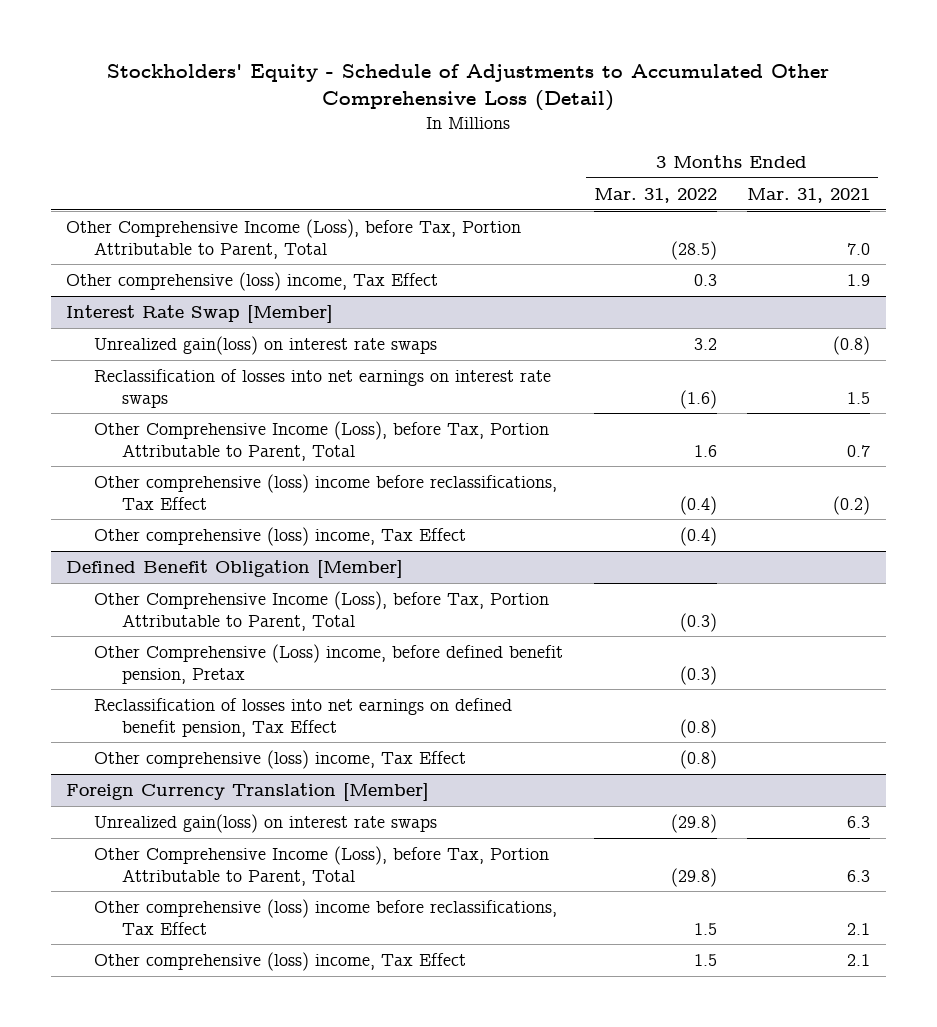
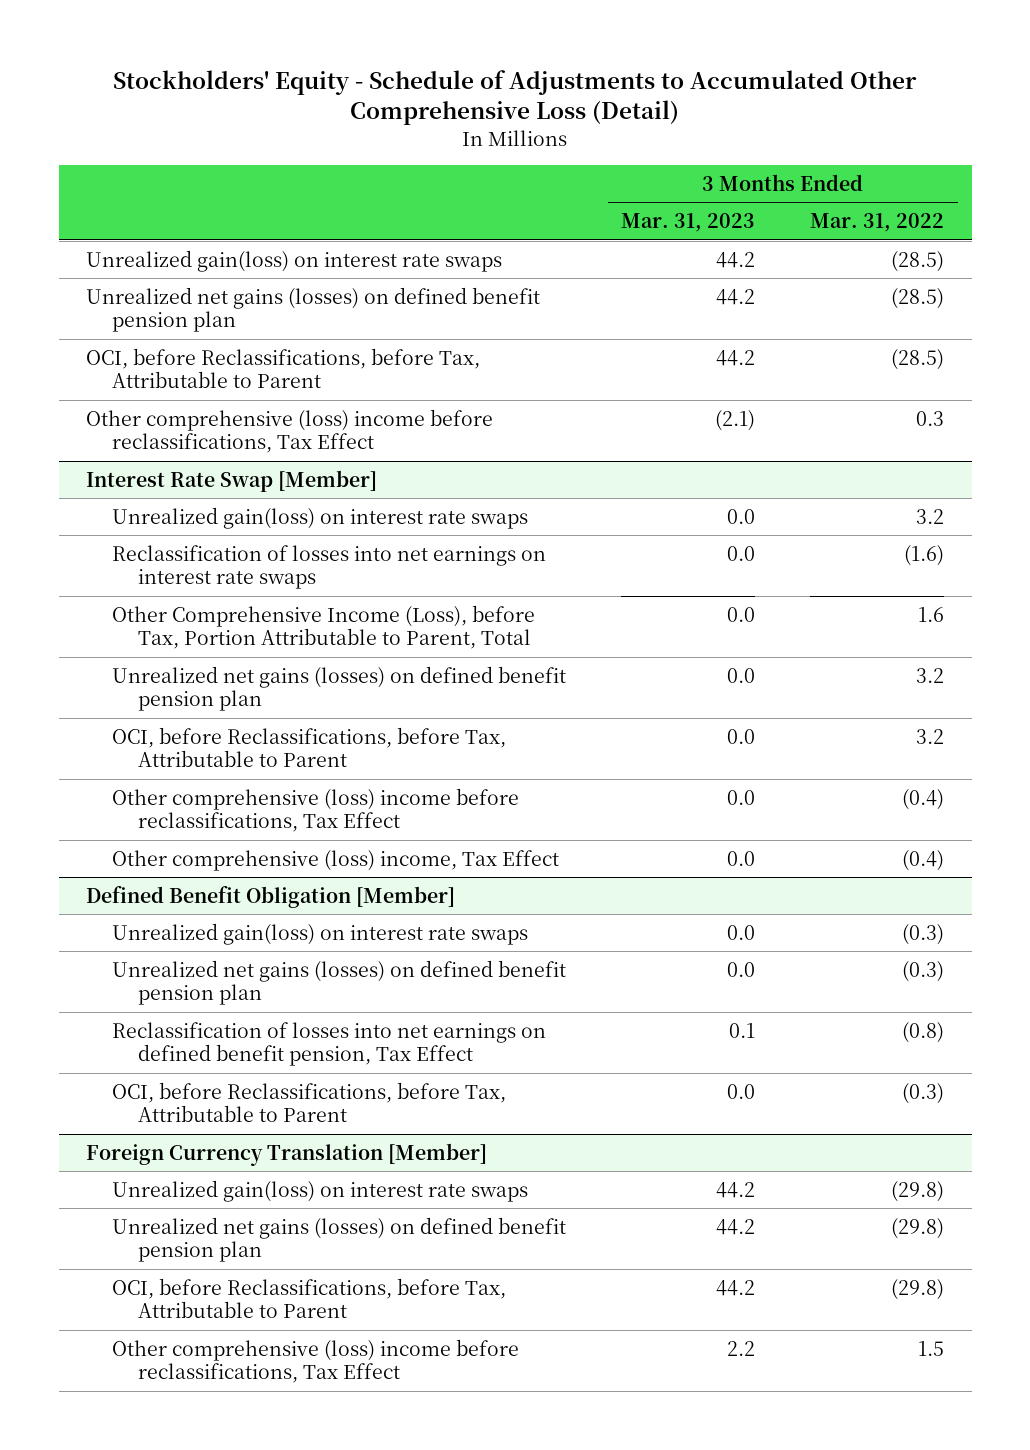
- | 3 Months Ended Mar. 31, 2022 | 3 Months Ended Mar. 31, 2021
+ | 3 Months Ended Mar. 31, 2023 | 3 Months Ended Mar. 31, 2022
- Other Comprehensive Income (Loss), before Tax, Portion Attributable to Parent, Total | (28.5) | 7.0
- Other comprehensive (loss) income, Tax Effect | 0.3 | 1.9
+ Unrealized gain(loss) on interest rate swaps | 44.2 | (28.5)
+ Unrealized net gains (losses) on defined benefit pension plan | 44.2 | (28.5)
+ OCI, before Reclassifications, before Tax, Attributable to Parent | 44.2 | (28.5)
+ Other comprehensive (loss) income before reclassifications, Tax Effect | (2.1) | 0.3
@ Interest Rate Swap [Member]
+ Unrealized net gains (losses) on defined benefit pension plan | 0.0 | 3.2
+ OCI, before Reclassifications, before Tax, Attributable to Parent | 0.0 | 3.2
@ Defined Benefit Obligation [Member]
- Other Comprehensive Income (Loss), before Tax, Portion Attributable to Parent, Total | (0.3) |
- Other Comprehensive (Loss) income, before defined benefit pension, Pretax | (0.3) |
+ Unrealized gain(loss) on interest rate swaps | 0.0 | (0.3)
+ Unrealized net gains (losses) on defined benefit pension plan | 0.0 | (0.3)
- Other comprehensive (loss) income, Tax Effect | (0.8) |
+ OCI, before Reclassifications, before Tax, Attributable to Parent | 0.0 | (0.3)
@ Foreign Currency Translation [Member]
- Other Comprehensive Income (Loss), before Tax, Portion Attributable to Parent, Total | (29.8) | 6.3
+ Unrealized net gains (losses) on defined benefit pension plan | 44.2 | (29.8)
+ OCI, before Reclassifications, before Tax, Attributable to Parent | 44.2 | (29.8)
- Other comprehensive (loss) income, Tax Effect | 1.5 | 2.1

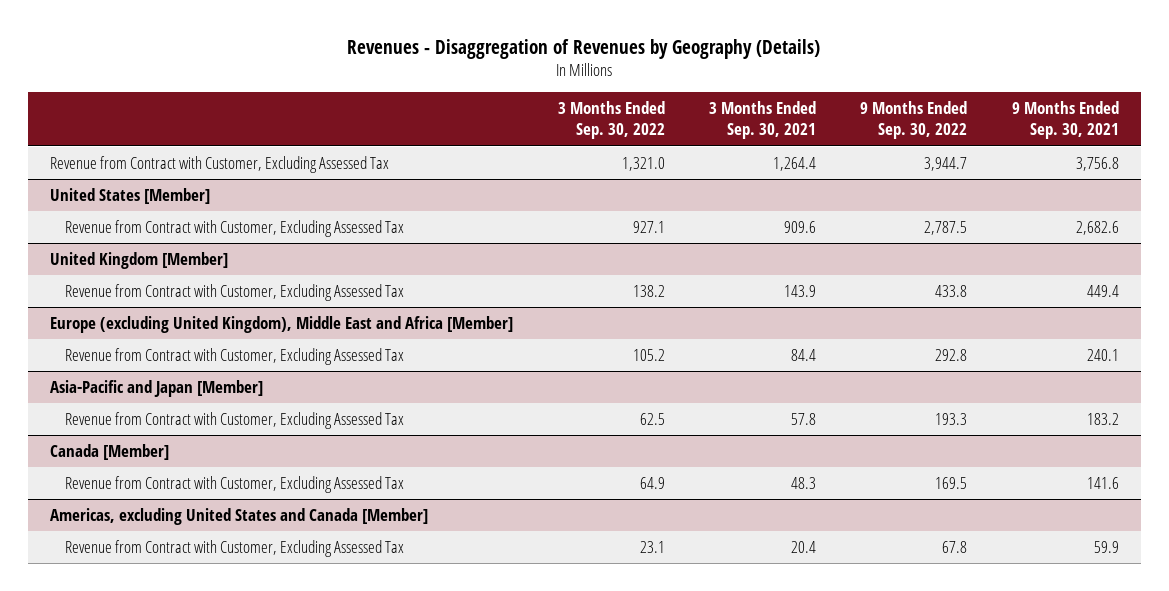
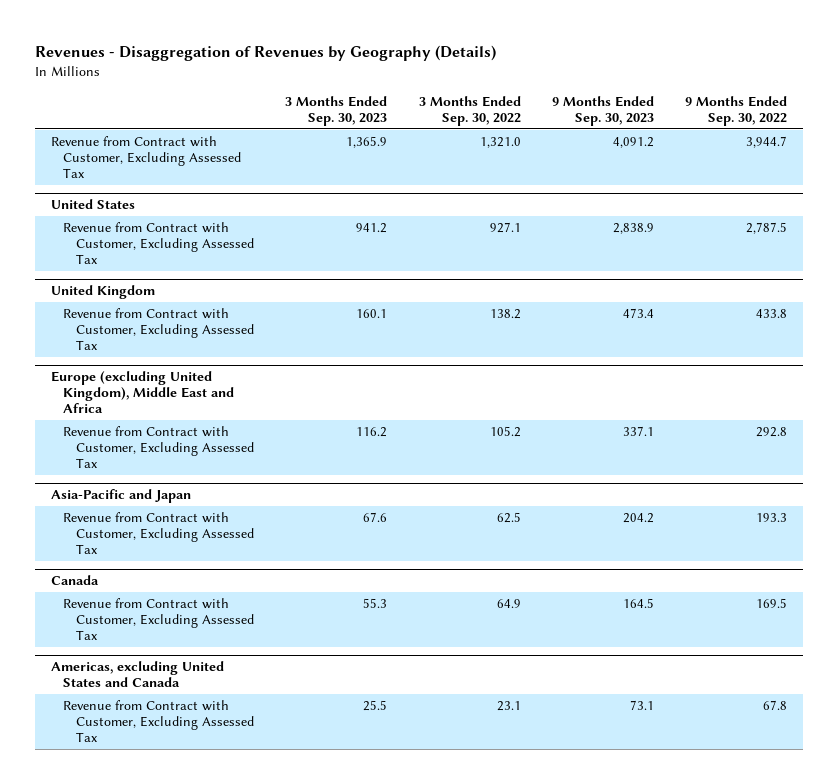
- | 3 Months Ended Sep. 30, 2022 | 3 Months Ended Sep. 30, 2021 | 9 Months Ended Sep. 30, 2022 | 9 Months Ended Sep. 30, 2021
+ | 3 Months Ended Sep. 30, 2023 | 3 Months Ended Sep. 30, 2022 | 9 Months Ended Sep. 30, 2023 | 9 Months Ended Sep. 30, 2022
- United States [Member]
+ United States
- United Kingdom [Member]
+ United Kingdom
- Europe (excluding United Kingdom), Middle East and Africa [Member]
+ Europe (excluding United Kingdom), Middle East and Africa
- Asia-Pacific and Japan [Member]
+ Asia-Pacific and Japan
- Canada [Member]
+ Canada
- Americas, excluding United States and Canada [Member]
+ Americas, excluding United States and Canada

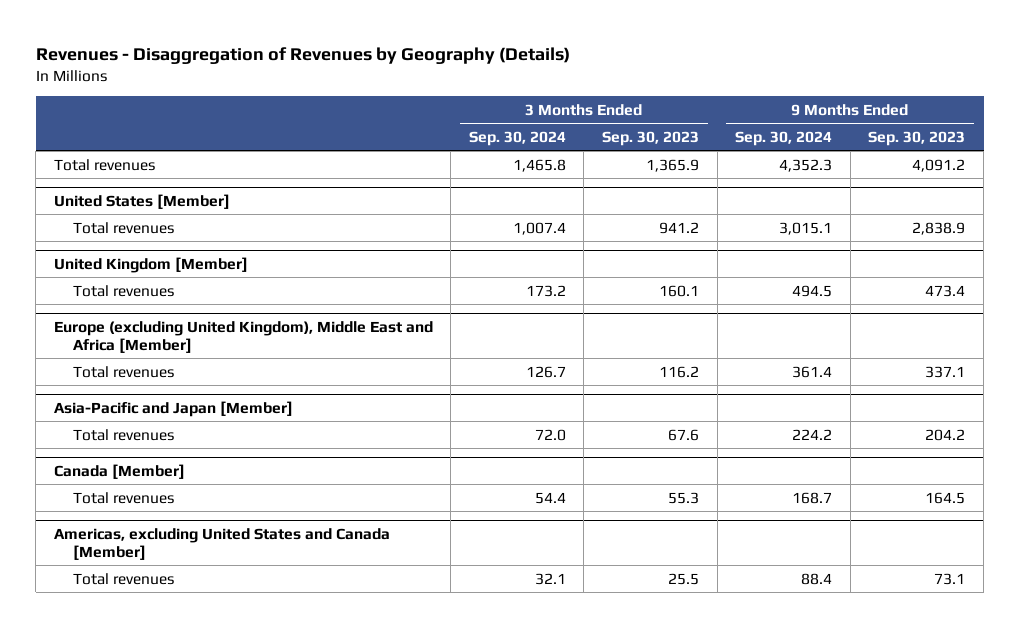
- | 3 Months Ended Sep. 30, 2023 | 3 Months Ended Sep. 30, 2022 | 9 Months Ended Sep. 30, 2023 | 9 Months Ended Sep. 30, 2022
+ | 3 Months Ended Sep. 30, 2024 | 3 Months Ended Sep. 30, 2023 | 9 Months Ended Sep. 30, 2024 | 9 Months Ended Sep. 30, 2023
- Revenue from Contract with Customer, Excluding Assessed Tax | 1,365.9 | 1,321.0 | 4,091.2 | 3,944.7
- United States
- Revenue from Contract with Customer, Excluding Assessed Tax | 941.2 | 927.1 | 2,838.9 | 2,787.5
- United Kingdom
- Revenue from Contract with Customer, Excluding Assessed Tax | 160.1 | 138.2 | 473.4 | 433.8
- Europe (excluding United Kingdom), Middle East and Africa
- Revenue from Contract with Customer, Excluding Assessed Tax | 116.2 | 105.2 | 337.1 | 292.8
- Asia-Pacific and Japan
- Revenue from Contract with Customer, Excluding Assessed Tax | 67.6 | 62.5 | 204.2 | 193.3
- Canada
- Revenue from Contract with Customer, Excluding Assessed Tax | 55.3 | 64.9 | 164.5 | 169.5
- Americas, excluding United States and Canada
- Revenue from Contract with Customer, Excluding Assessed Tax | 25.5 | 23.1 | 73.1 | 67.8
+ Total revenues | 1,465.8 | 1,365.9 | 4,352.3 | 4,091.2
+ United States [Member]
+ Total revenues | 1,007.4 | 941.2 | 3,015.1 | 2,838.9
+ United Kingdom [Member]
+ Total revenues | 173.2 | 160.1 | 494.5 | 473.4
+ Europe (excluding United Kingdom), Middle East and Africa [Member]
+ Total revenues | 126.7 | 116.2 | 361.4 | 337.1
+ Asia-Pacific and Japan [Member]
+ Total revenues | 72.0 | 67.6 | 224.2 | 204.2
+ Canada [Member]
+ Total revenues | 54.4 | 55.3 | 168.7 | 164.5
+ Americas, excluding United States and Canada [Member]
+ Total revenues | 32.1 | 25.5 | 88.4 | 73.1

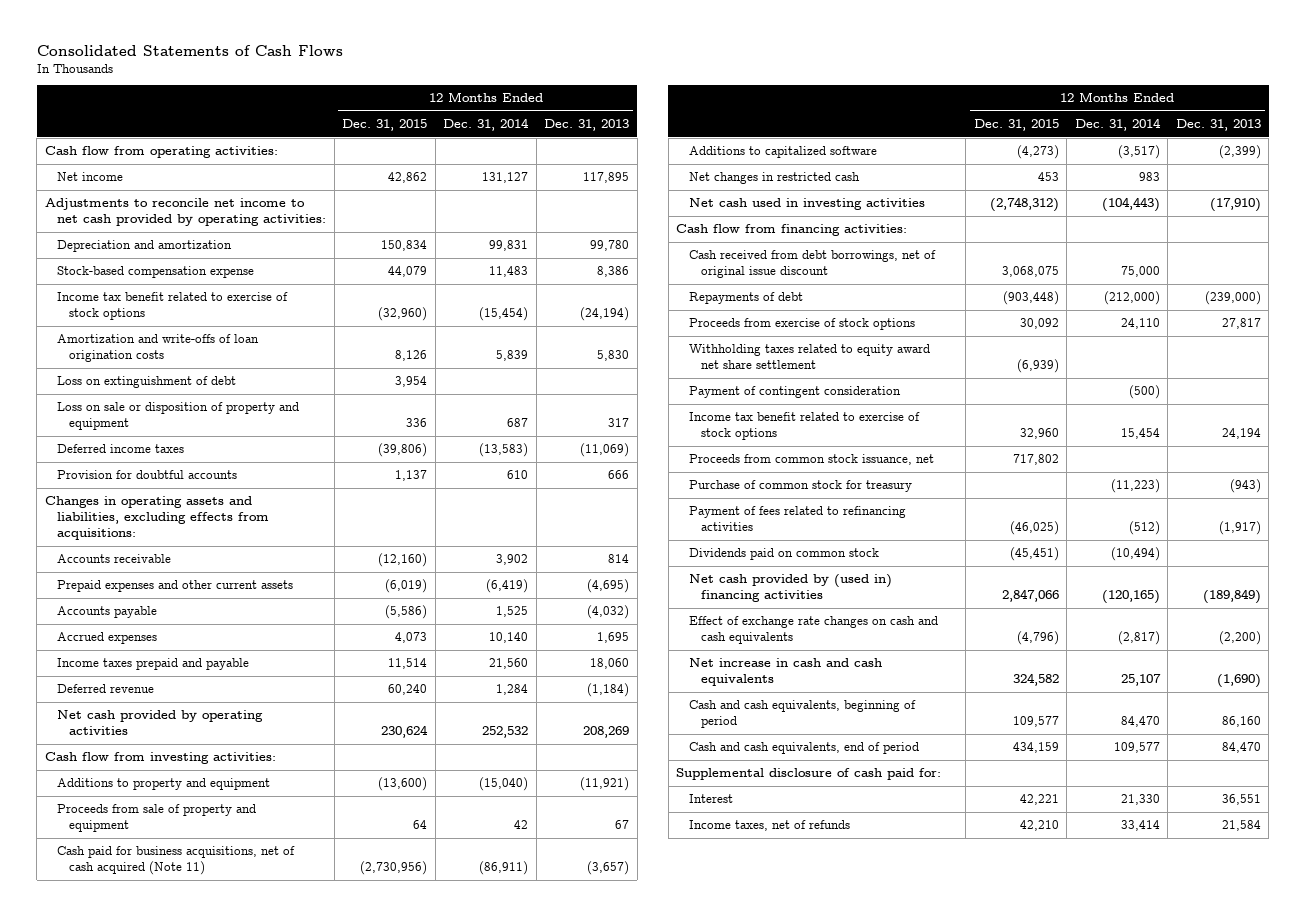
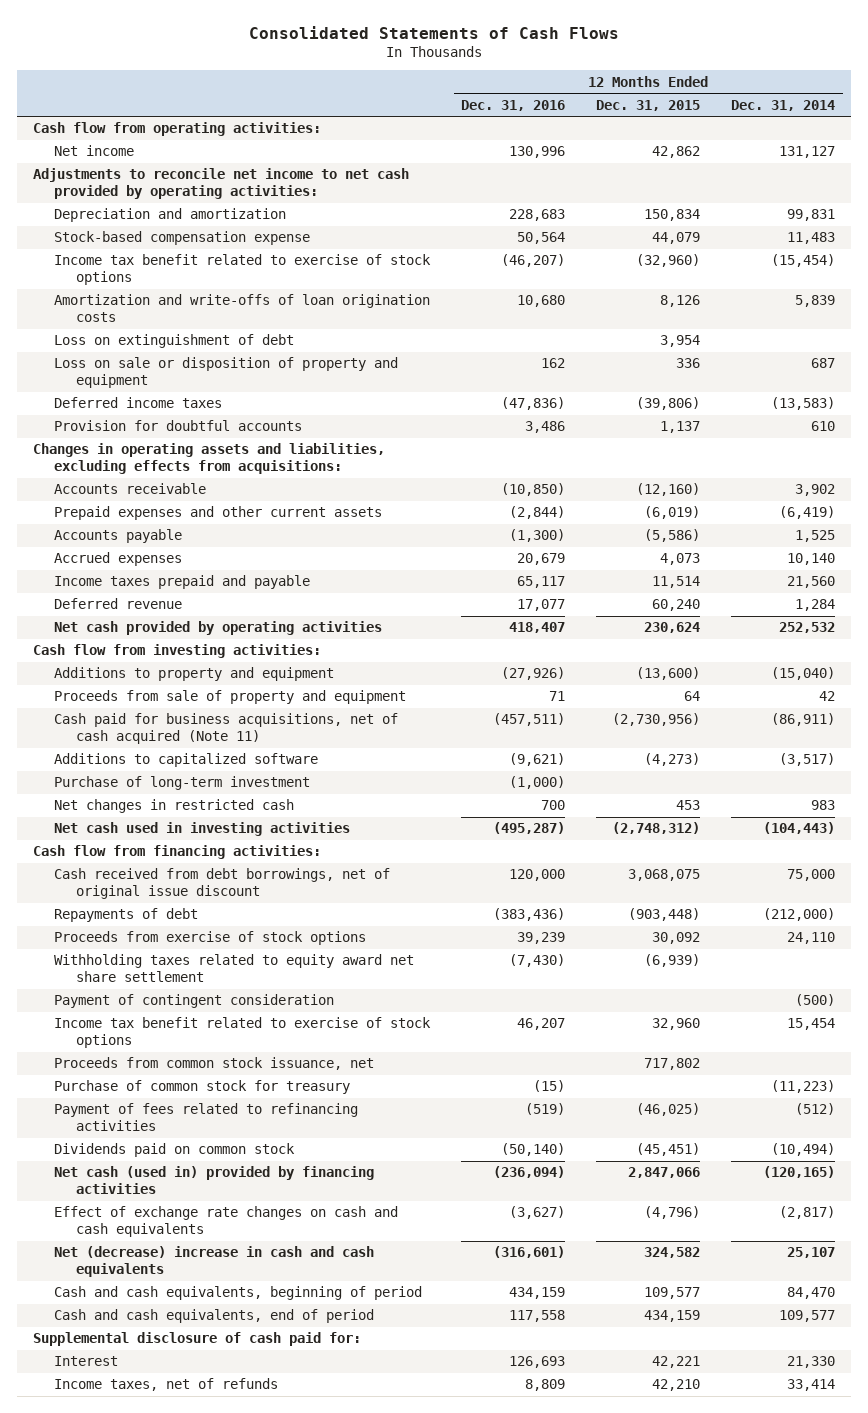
- | 12 Months Ended Dec. 31, 2015 | 12 Months Ended Dec. 31, 2014 | 12 Months Ended Dec. 31, 2013
+ | 12 Months Ended Dec. 31, 2016 | 12 Months Ended Dec. 31, 2015 | 12 Months Ended Dec. 31, 2014
+ Purchase of long-term investment | (1,000) | |
- Net cash provided by (used in) financing activities | 2,847,066 | (120,165) | (189,849)
+ Net cash (used in) provided by financing activities | (236,094) | 2,847,066 | (120,165)
- Net increase in cash and cash equivalents | 324,582 | 25,107 | (1,690)
+ Net (decrease) increase in cash and cash equivalents | (316,601) | 324,582 | 25,107

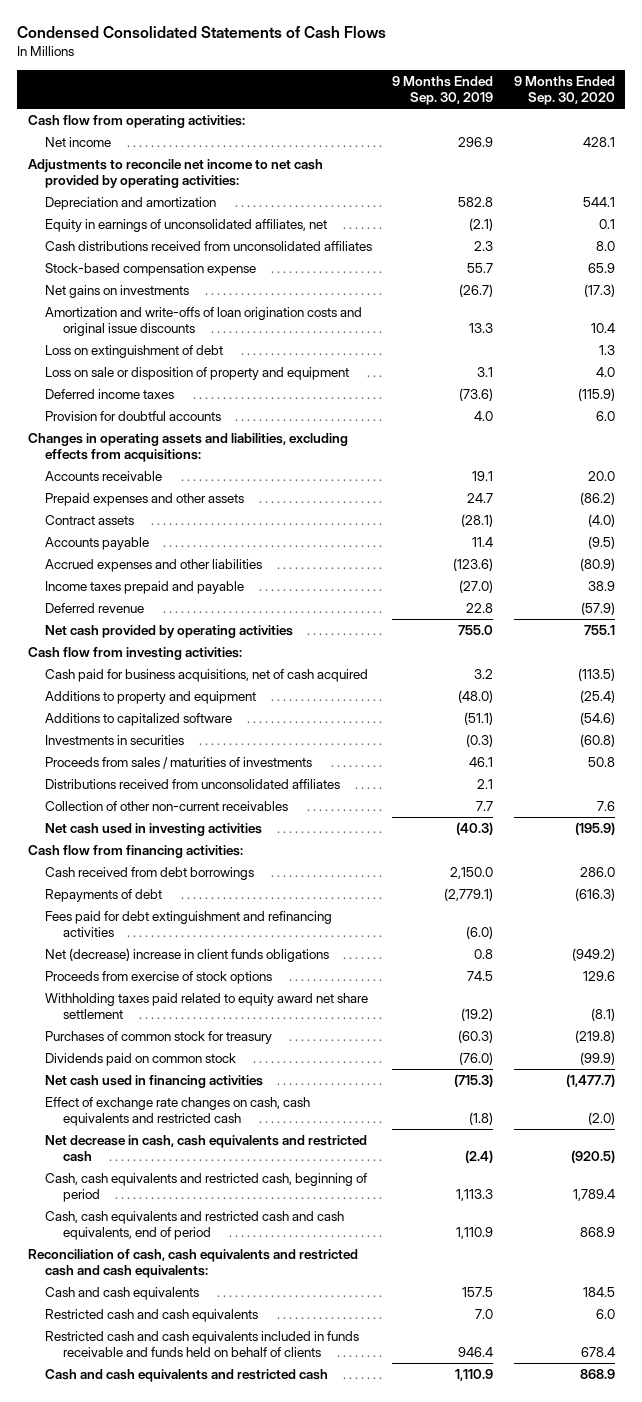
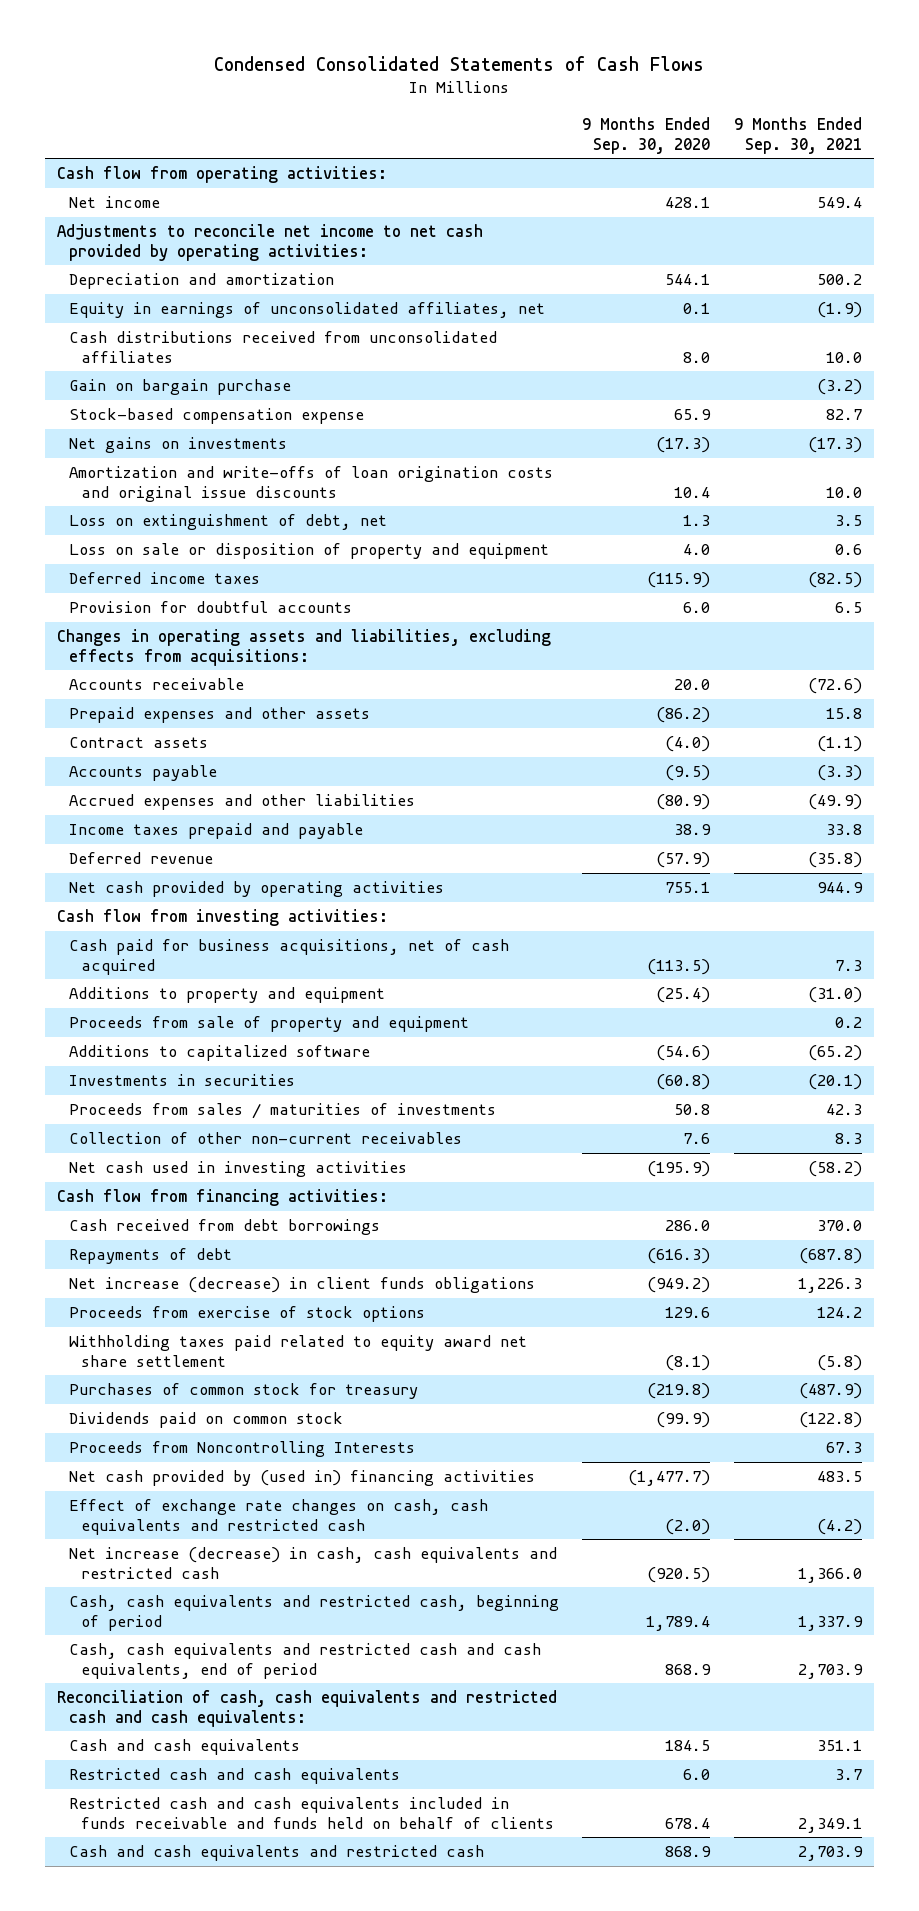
- | 9 Months Ended Sep. 30, 2019 | 9 Months Ended Sep. 30, 2020
+ | 9 Months Ended Sep. 30, 2020 | 9 Months Ended Sep. 30, 2021
+ Gain on bargain purchase | | (3.2)
- Loss on extinguishment of debt | | 1.3
+ Loss on extinguishment of debt, net | 1.3 | 3.5
+ Proceeds from sale of property and equipment | | 0.2
- Distributions received from unconsolidated affiliates | 2.1 |
- Fees paid for debt extinguishment and refinancing activities | (6.0) |
- Net (decrease) increase in client funds obligations | 0.8 | (949.2)
+ Net increase (decrease) in client funds obligations | (949.2) | 1,226.3
- Net cash used in financing activities | (715.3) | (1,477.7)
+ Proceeds from Noncontrolling Interests | | 67.3
+ Net cash provided by (used in) financing activities | (1,477.7) | 483.5
- Net decrease in cash, cash equivalents and restricted cash | (2.4) | (920.5)
+ Net increase (decrease) in cash, cash equivalents and restricted cash | (920.5) | 1,366.0

